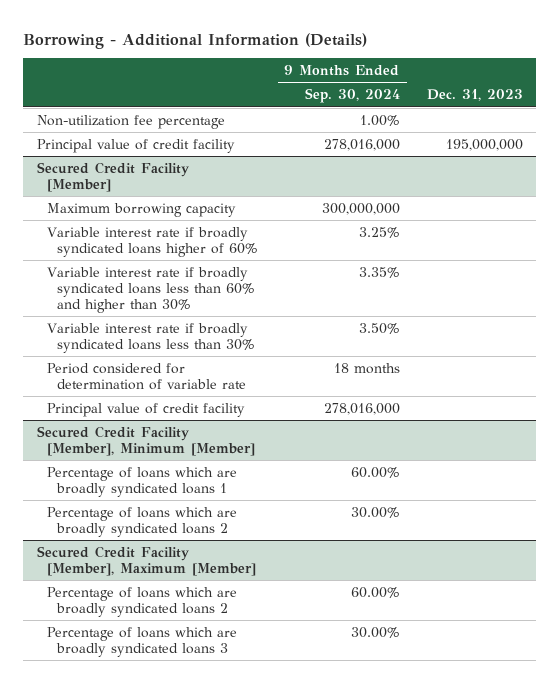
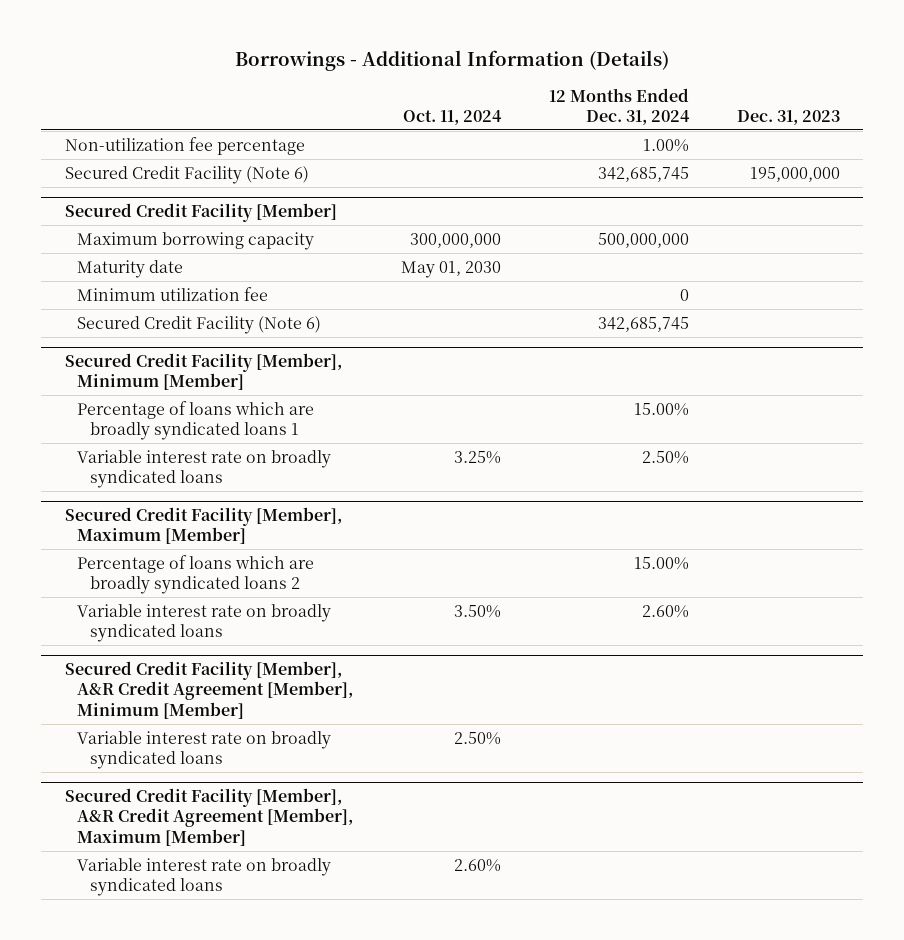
- Borrowing - Additional Information (Details)
+ Borrowings - Additional Information (Details)
- | 9 Months Ended Sep. 30, 2024 | Dec. 31, 2023
+ | Oct. 11, 2024 | 12 Months Ended Dec. 31, 2024 | Dec. 31, 2023
- Principal value of credit facility | 278,016,000 | 195,000,000
+ Secured Credit Facility (Note 6) | | 342,685,745 | 195,000,000
@ Secured Credit Facility [Member]
- Variable interest rate if broadly syndicated loans higher of 60% | 3.25% |
- Variable interest rate if broadly syndicated loans less than 60% and higher than 30% | 3.35% |
- Variable interest rate if broadly syndicated loans less than 30% | 3.50% |
- Period considered for determination of variable rate | 18 months |
- Principal value of credit facility | 278,016,000 |
+ Maturity date | May 01, 2030 | |
+ Minimum utilization fee | | 0 |
+ Secured Credit Facility (Note 6) | | 342,685,745 |
@ Secured Credit Facility [Member], Minimum [Member]
- Percentage of loans which are broadly syndicated loans 2 | 30.00% |
+ Variable interest rate on broadly syndicated loans | 3.25% | 2.50% |
@ Secured Credit Facility [Member], Maximum [Member]
- Percentage of loans which are broadly syndicated loans 3 | 30.00% |
+ Variable interest rate on broadly syndicated loans | 3.50% | 2.60% |
+ Secured Credit Facility [Member], A&R Credit Agreement [Member], Minimum [Member]
+ Variable interest rate on broadly syndicated loans | 2.50% | |
+ Secured Credit Facility [Member], A&R Credit Agreement [Member], Maximum [Member]
+ Variable interest rate on broadly syndicated loans | 2.60% | |

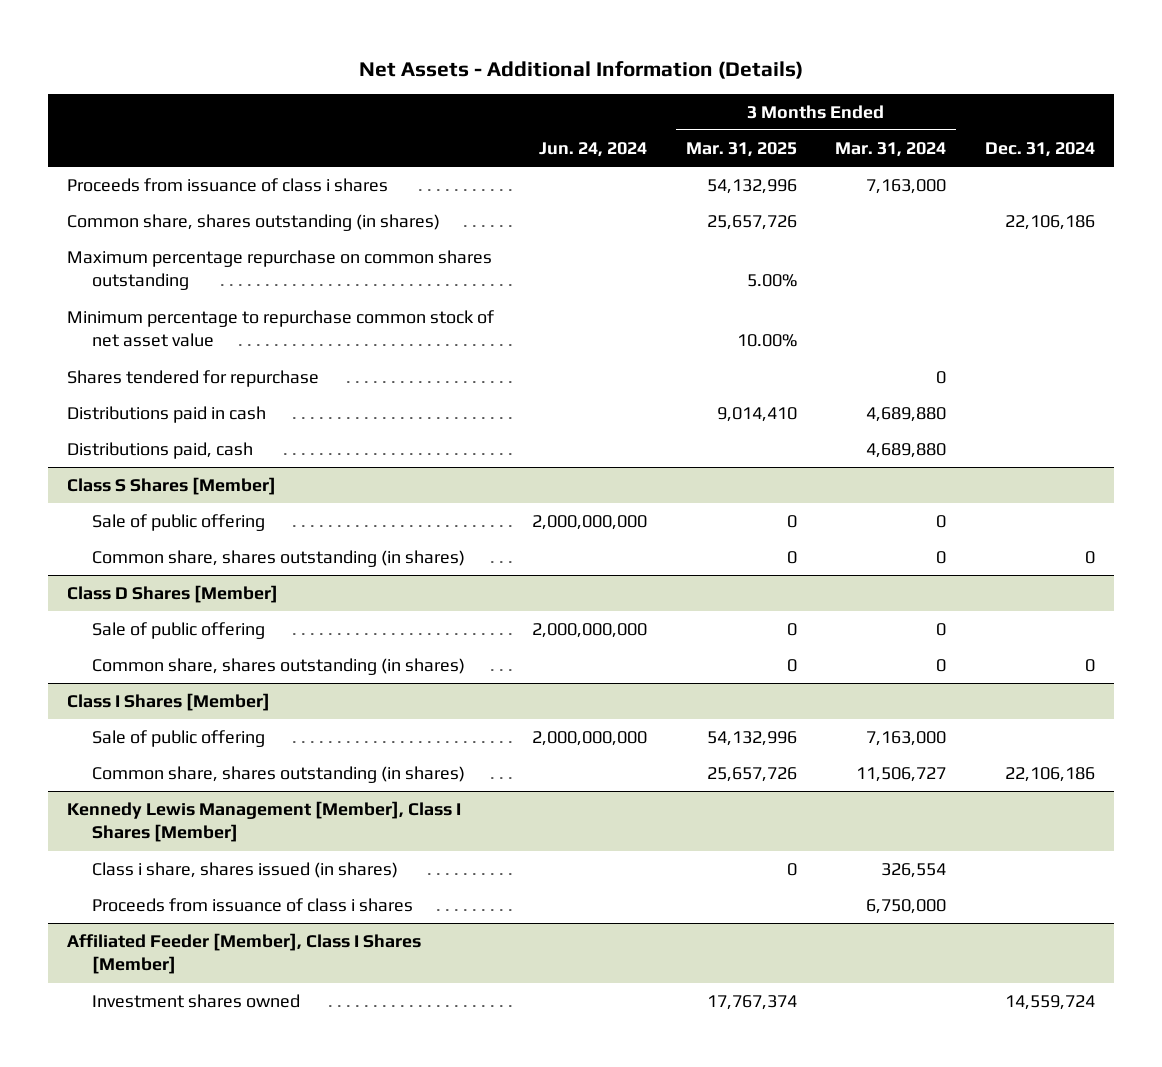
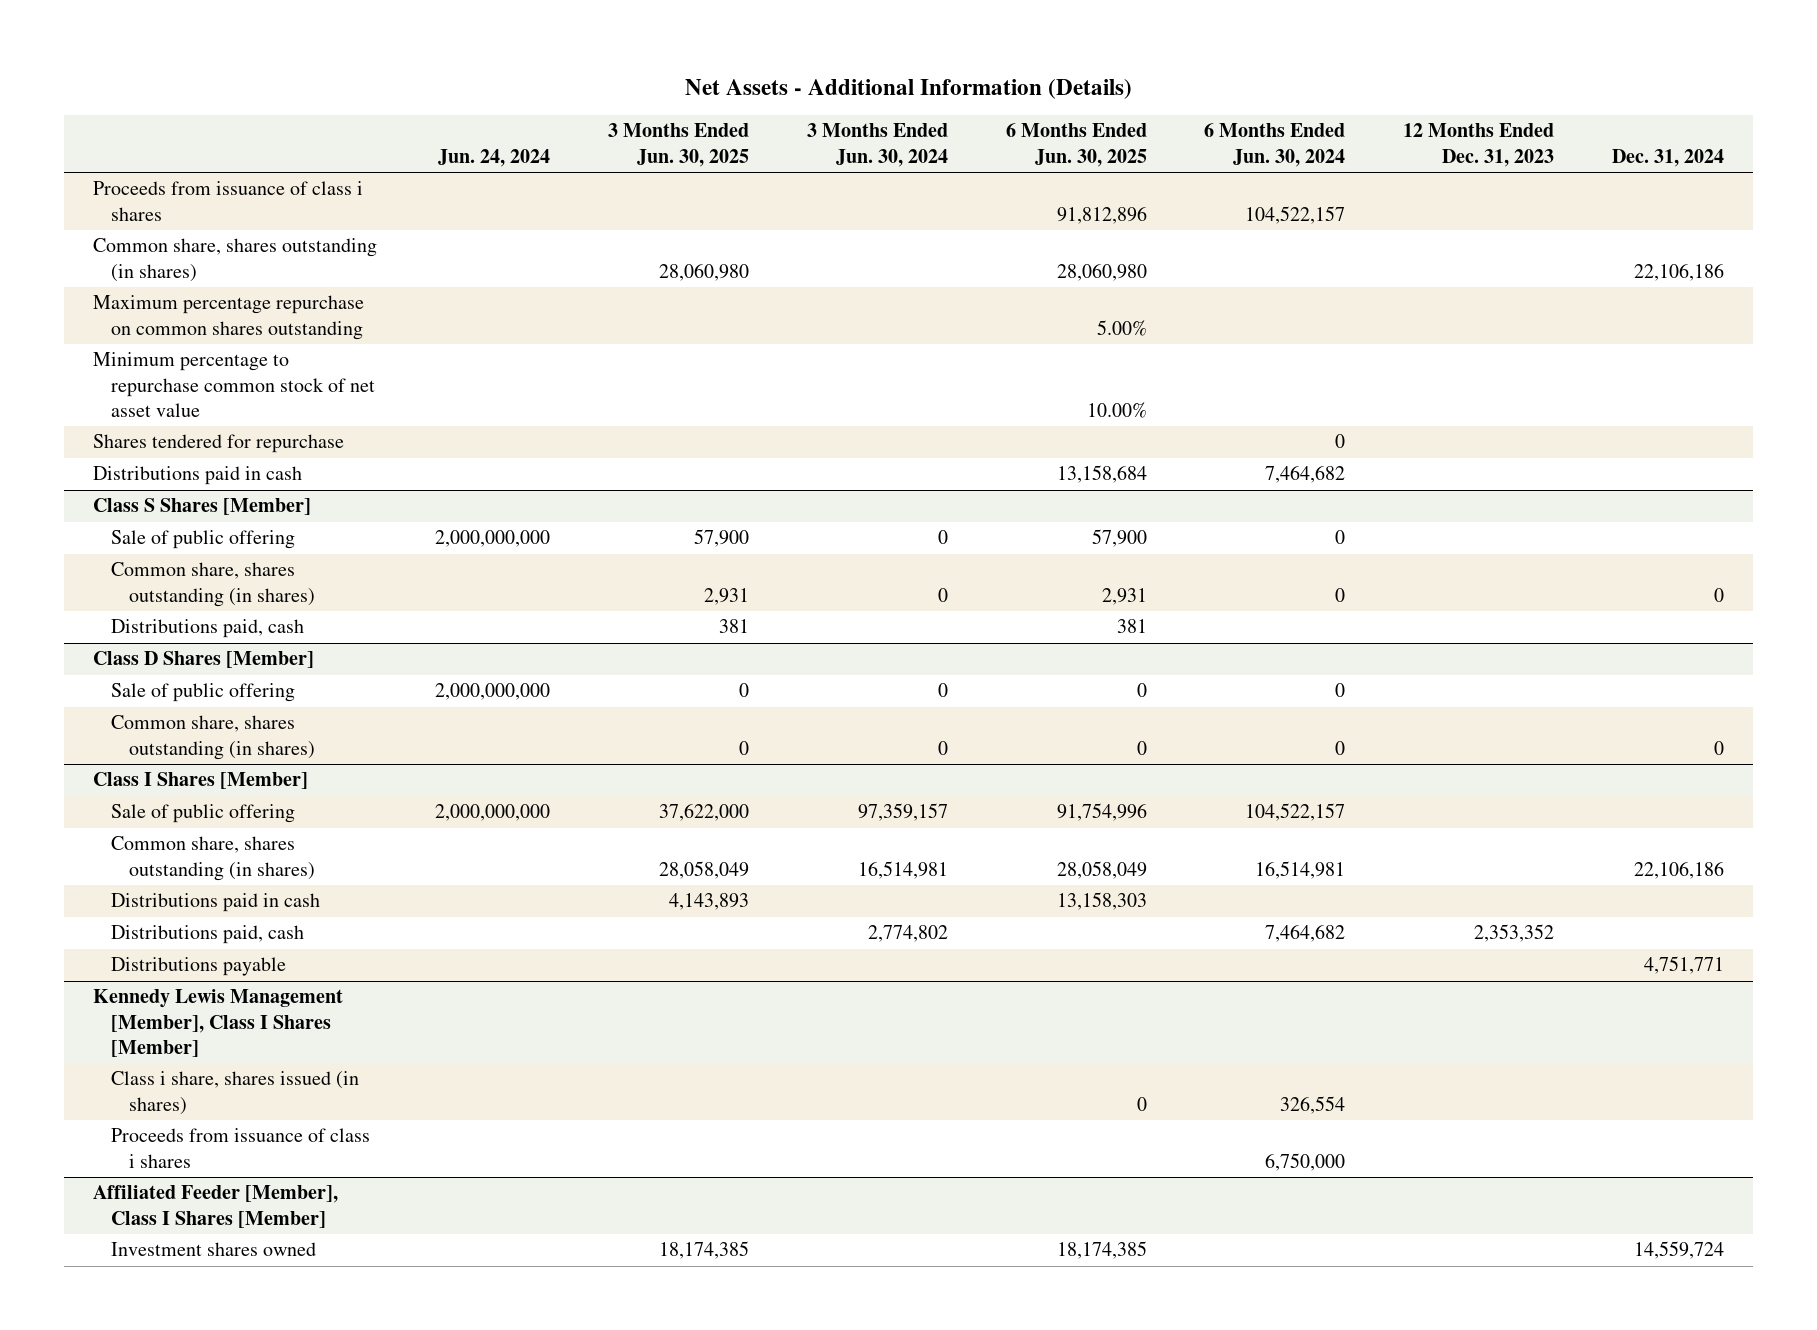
- | Jun. 24, 2024 | 3 Months Ended Mar. 31, 2025 | 3 Months Ended Mar. 31, 2024 | Dec. 31, 2024
+ | Jun. 24, 2024 | 3 Months Ended Jun. 30, 2025 | 3 Months Ended Jun. 30, 2024 | 6 Months Ended Jun. 30, 2025 | 6 Months Ended Jun. 30, 2024 | 12 Months Ended Dec. 31, 2023 | Dec. 31, 2024
- Distributions paid, cash | | | 4,689,880 |
@ Class S Shares [Member]
+ Distributions paid, cash | | 381 | | 381 | | |
@ Class I Shares [Member]
+ Distributions paid in cash | | 4,143,893 | | 13,158,303 | | |
+ Distributions paid, cash | | | 2,774,802 | | 7,464,682 | 2,353,352 |
+ Distributions payable | | | | | | | 4,751,771

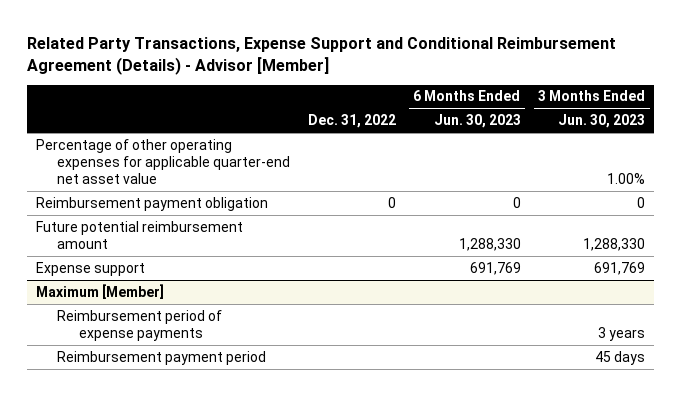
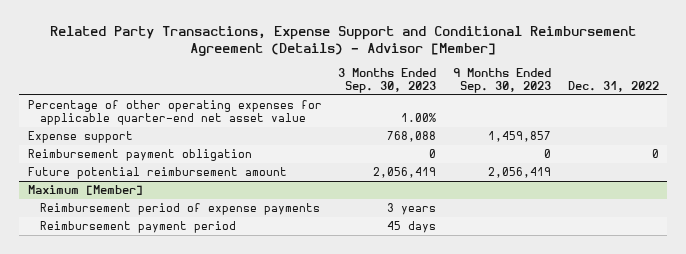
- | Dec. 31, 2022 | 6 Months Ended Jun. 30, 2023 | 3 Months Ended Jun. 30, 2023
+ | 3 Months Ended Sep. 30, 2023 | 9 Months Ended Sep. 30, 2023 | Dec. 31, 2022
moved up: Expense support | 768,088 | 1,459,857 |

